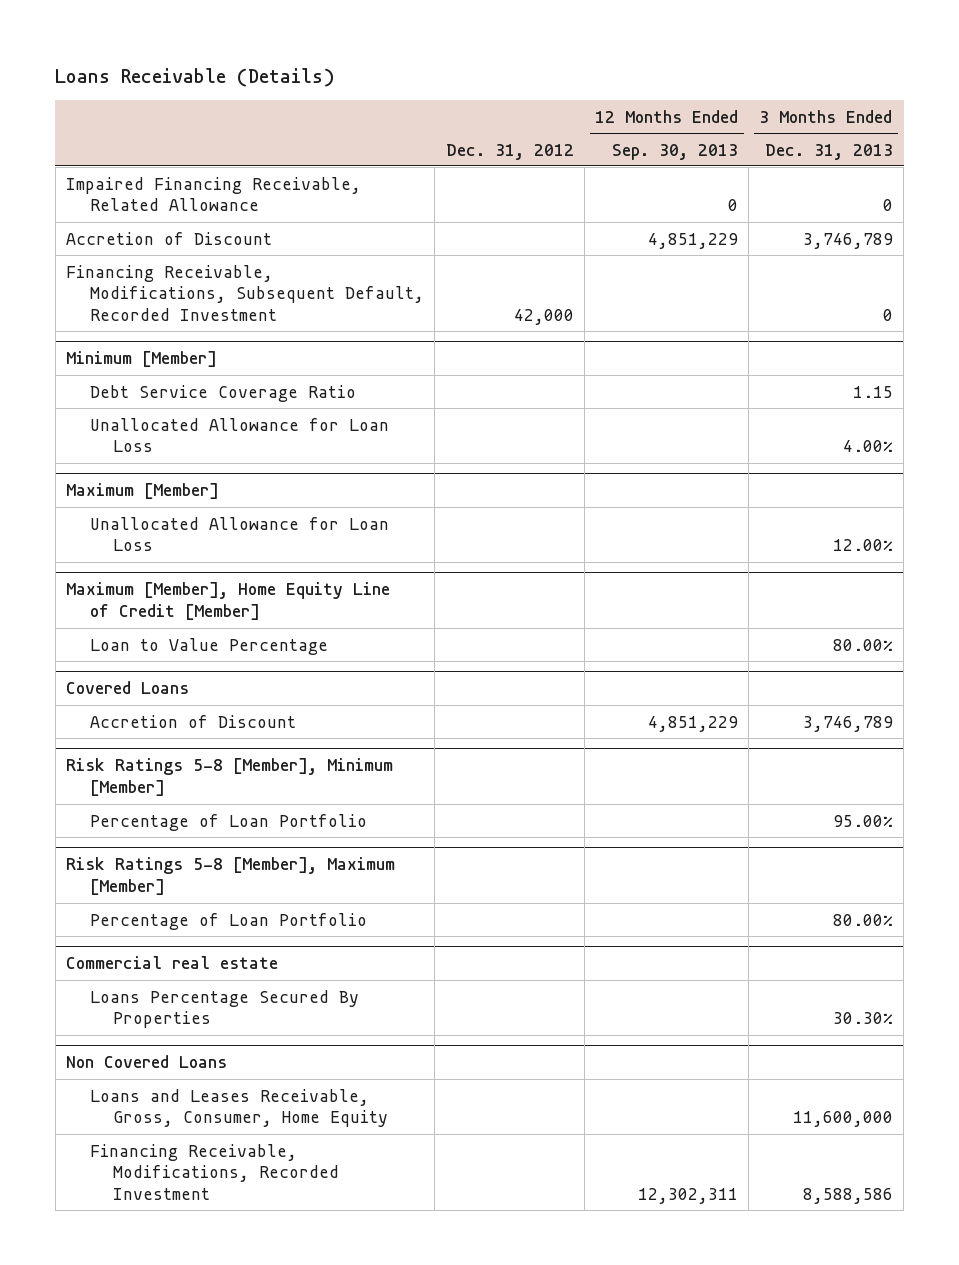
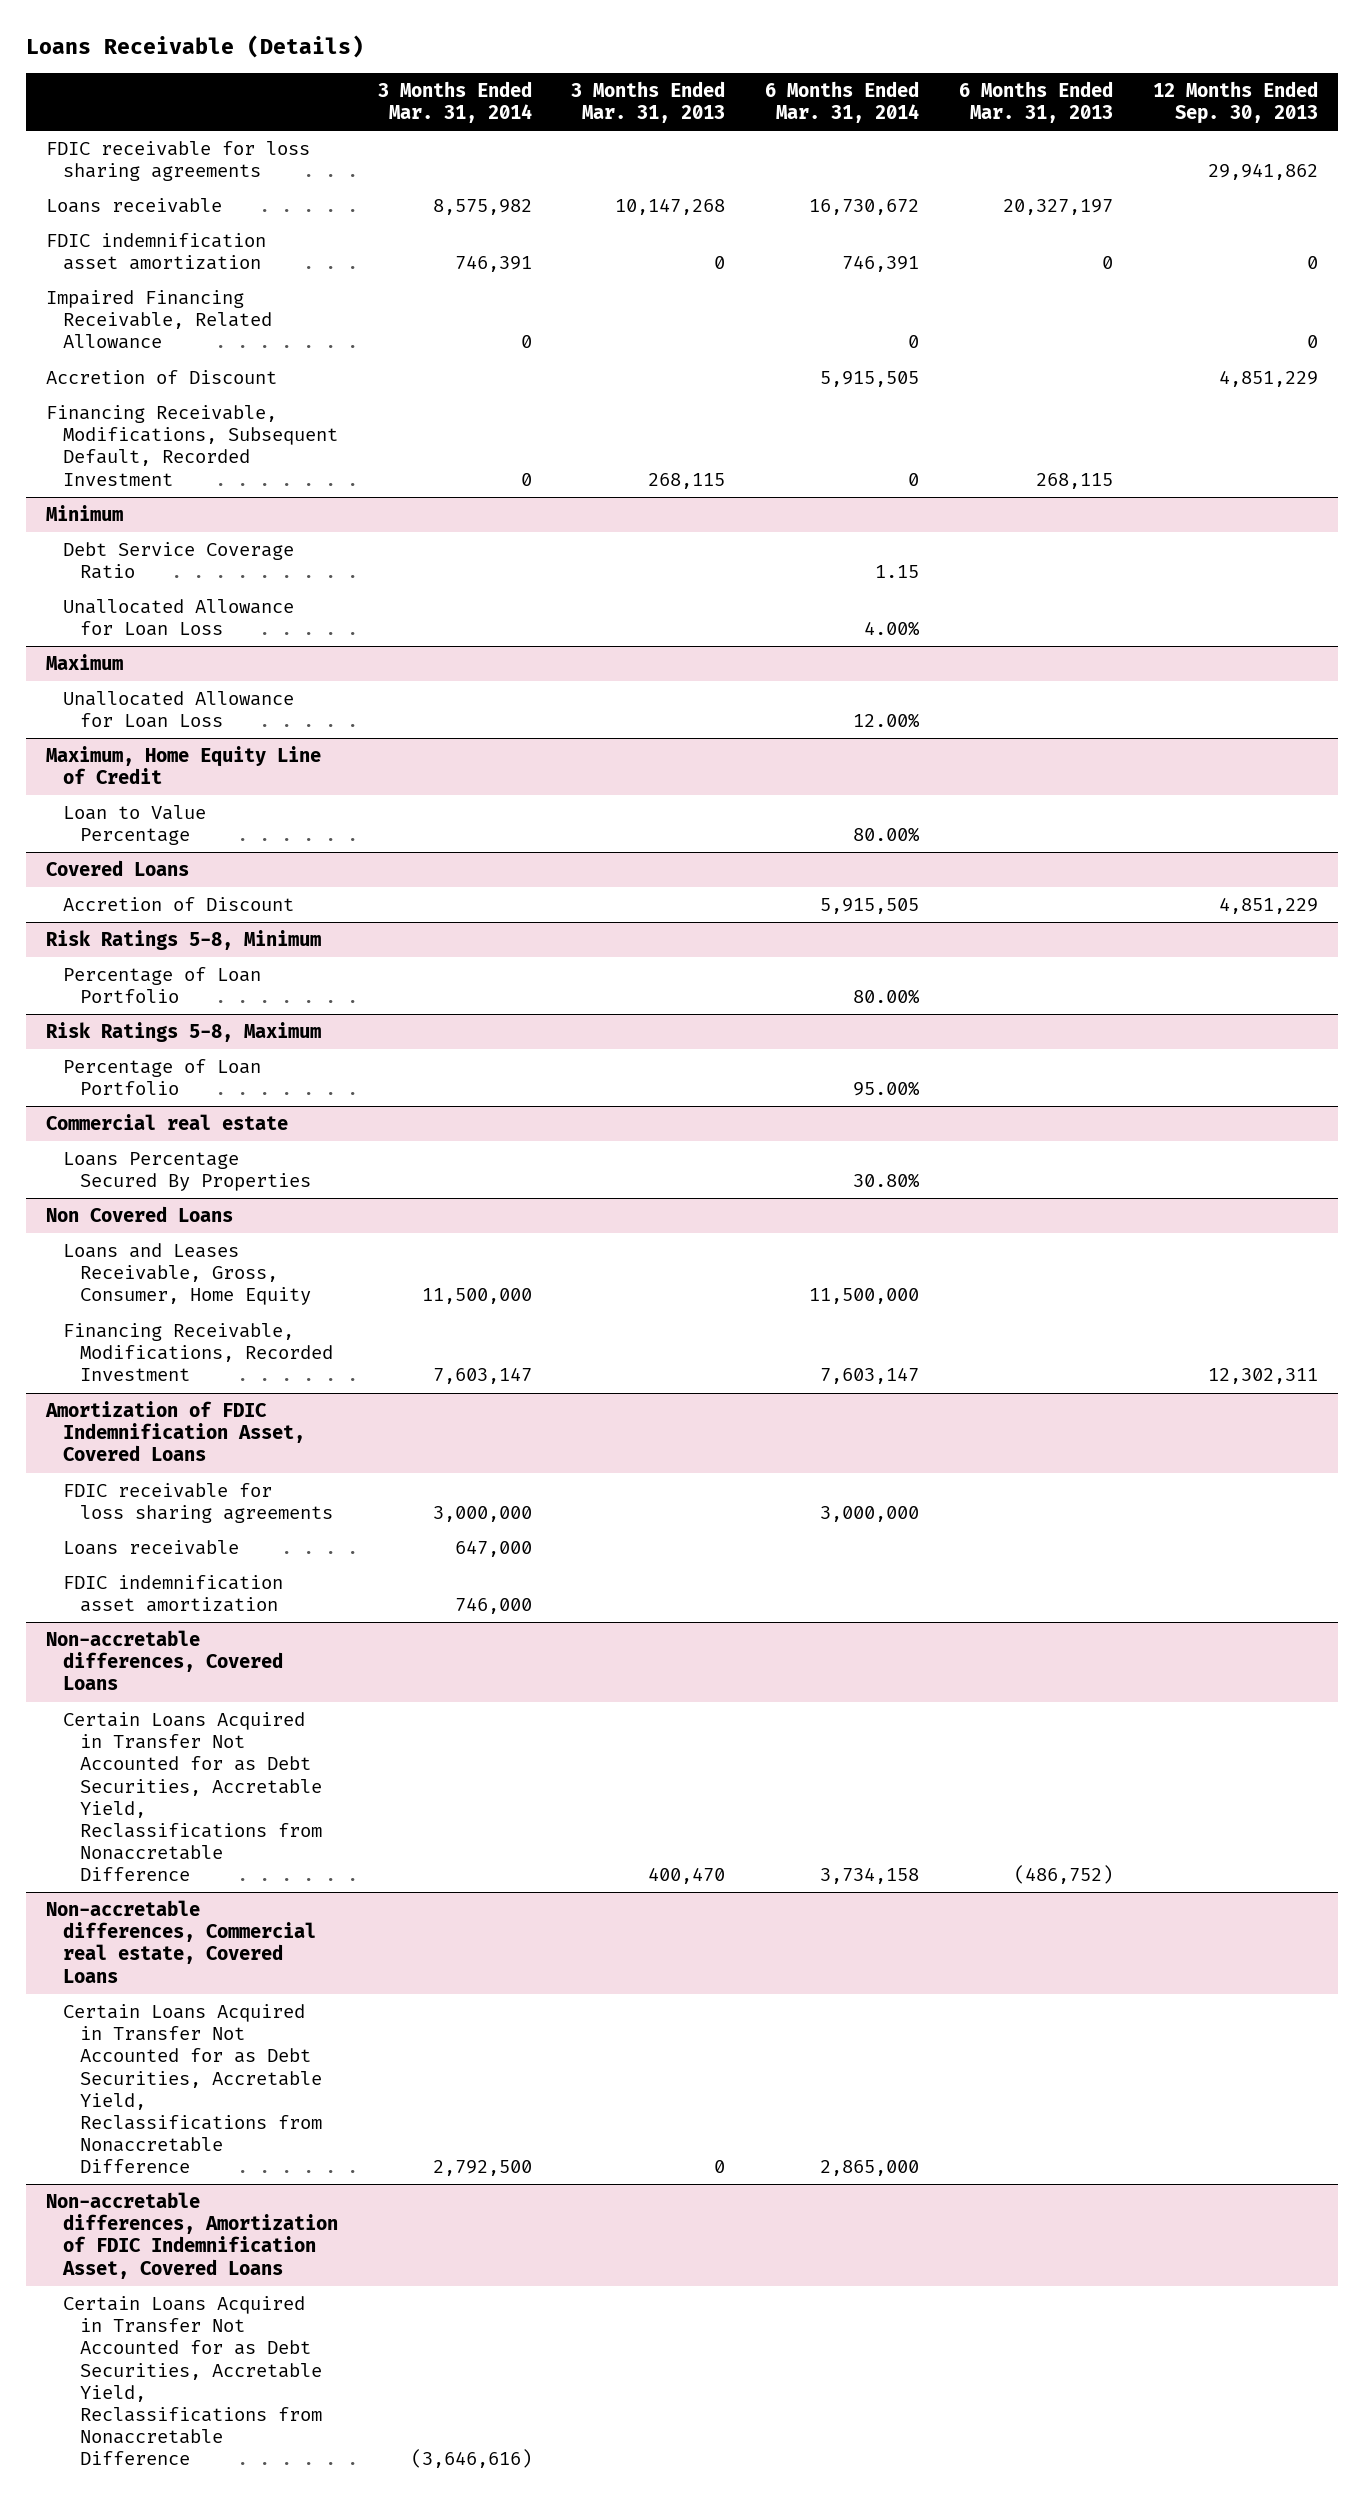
- | Dec. 31, 2012 | 12 Months Ended Sep. 30, 2013 | 3 Months Ended Dec. 31, 2013
+ | 3 Months Ended Mar. 31, 2014 | 3 Months Ended Mar. 31, 2013 | 6 Months Ended Mar. 31, 2014 | 6 Months Ended Mar. 31, 2013 | 12 Months Ended Sep. 30, 2013
+ FDIC receivable for loss sharing agreements | | | | | 29,941,862
+ Loans receivable | 8,575,982 | 10,147,268 | 16,730,672 | 20,327,197 |
+ FDIC indemnification asset amortization | 746,391 | 0 | 746,391 | 0 | 0
- Minimum [Member]
+ Minimum
- Maximum [Member]
+ Maximum
- Maximum [Member], Home Equity Line of Credit [Member]
+ Maximum, Home Equity Line of Credit
- Risk Ratings 5-8 [Member], Minimum [Member]
+ Risk Ratings 5-8, Minimum
- Risk Ratings 5-8 [Member], Maximum [Member]
+ Risk Ratings 5-8, Maximum
+ Amortization of FDIC Indemnification Asset, Covered Loans
+ FDIC receivable for loss sharing agreements | 3,000,000 | | 3,000,000 | |
+ Loans receivable | 647,000 | | | |
+ FDIC indemnification asset amortization | 746,000 | | | |
+ Non-accretable differences, Covered Loans
+ Certain Loans Acquired in Transfer Not Accounted for as Debt Securities, Accretable Yield, Reclassifications from Nonaccretable Difference | | 400,470 | 3,734,158 | (486,752) |
+ Non-accretable differences, Commercial real estate, Covered Loans
+ Certain Loans Acquired in Transfer Not Accounted for as Debt Securities, Accretable Yield, Reclassifications from Nonaccretable Difference | 2,792,500 | 0 | 2,865,000 | |
+ Non-accretable differences, Amortization of FDIC Indemnification Asset, Covered Loans
+ Certain Loans Acquired in Transfer Not Accounted for as Debt Securities, Accretable Yield, Reclassifications from Nonaccretable Difference | (3,646,616) | | | |

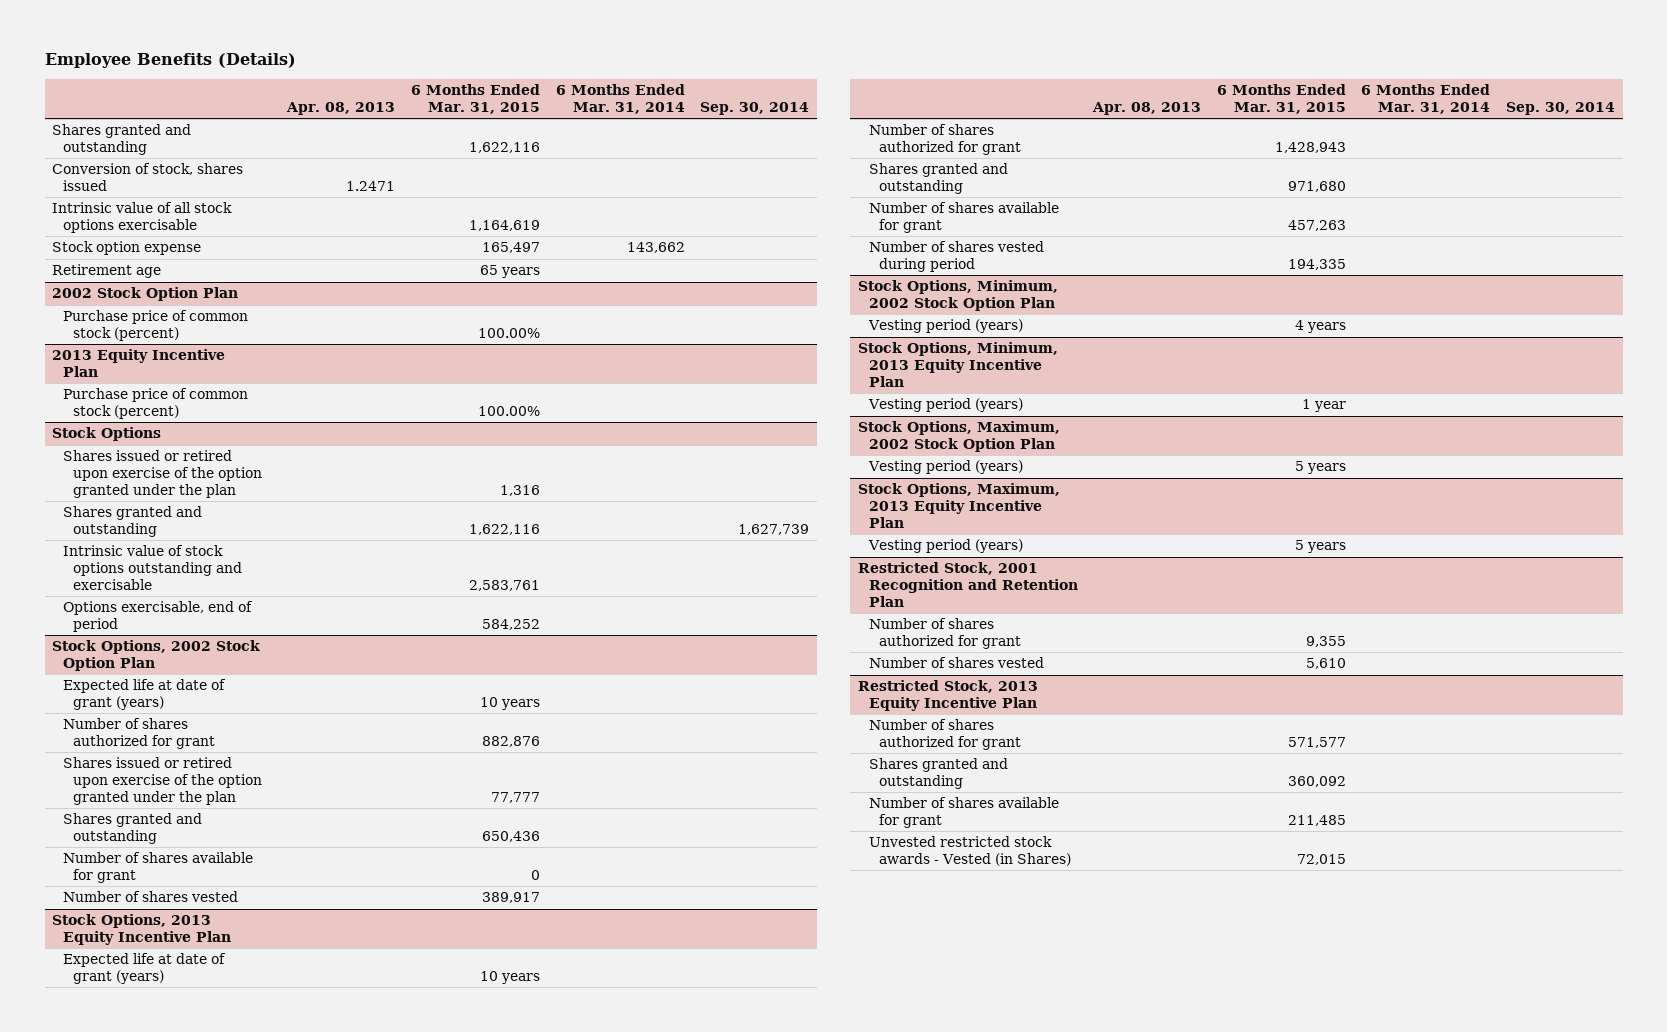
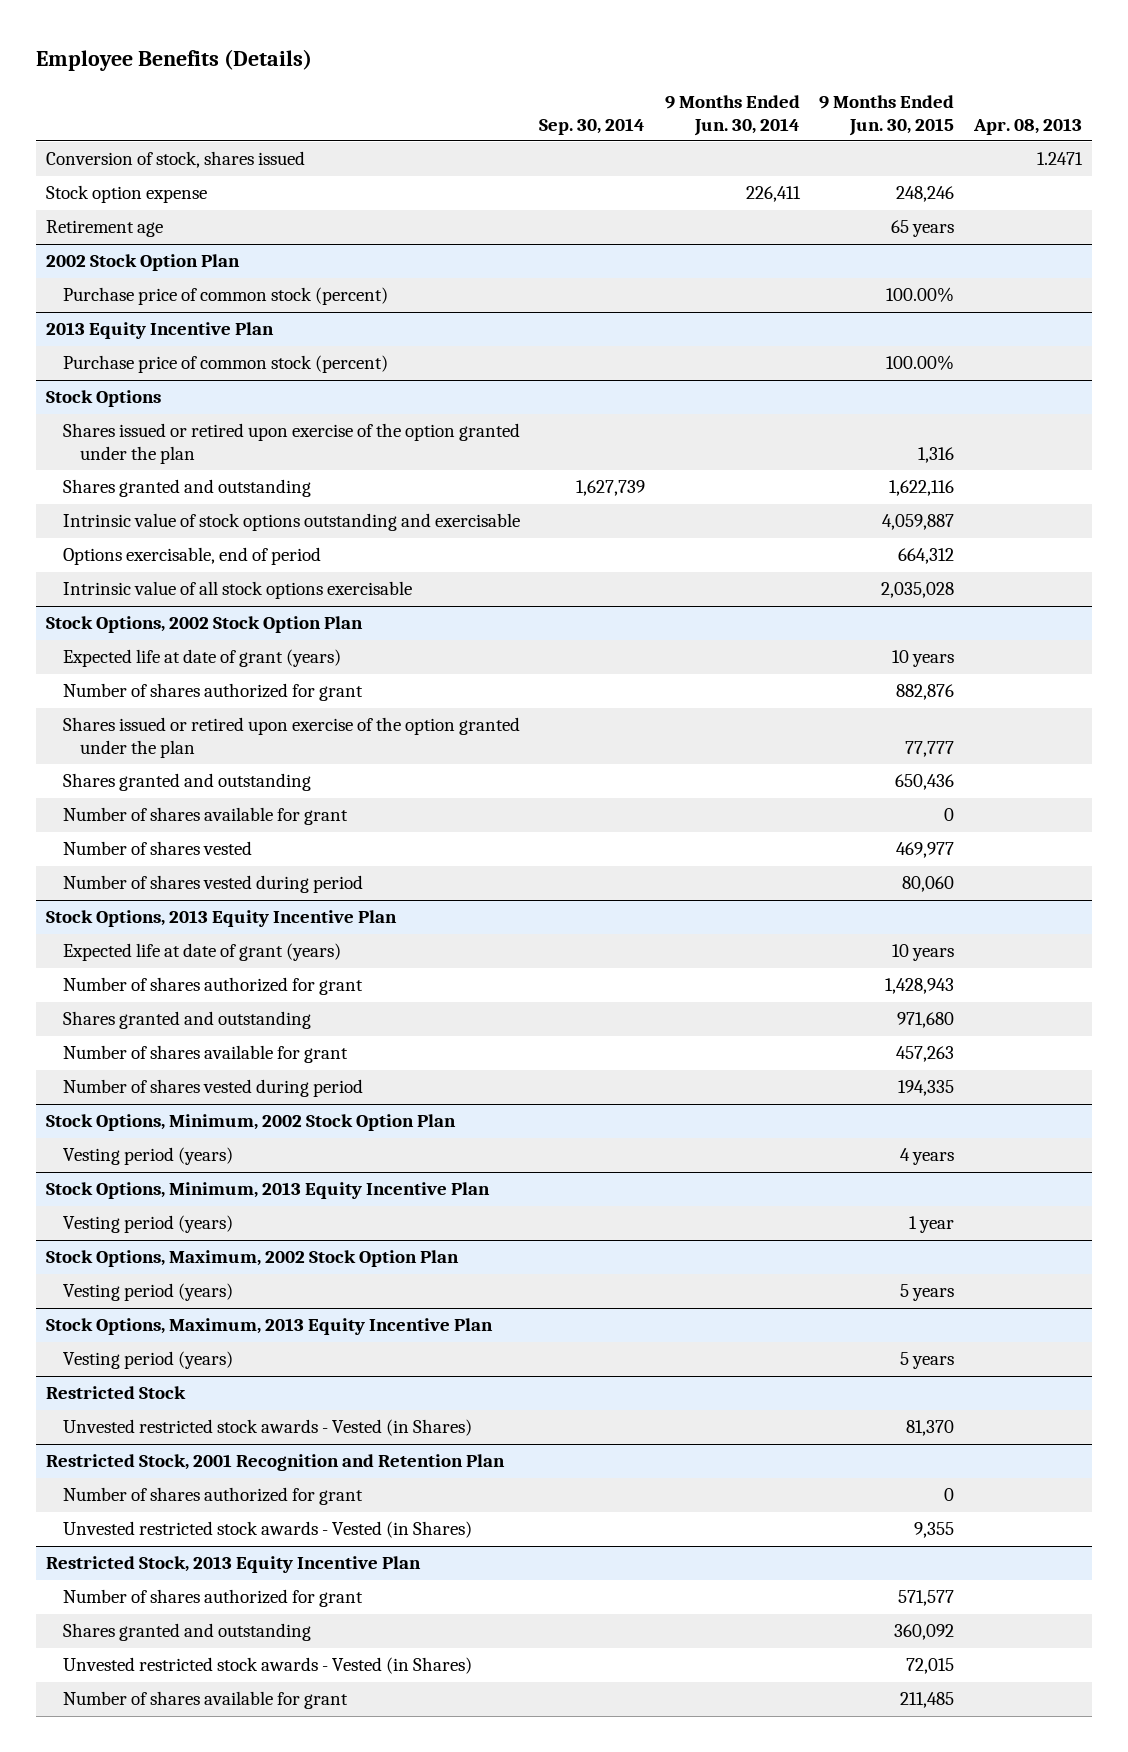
- | Apr. 08, 2013 | 6 Months Ended Mar. 31, 2015 | 6 Months Ended Mar. 31, 2014 | Sep. 30, 2014
+ | Sep. 30, 2014 | 9 Months Ended Jun. 30, 2014 | 9 Months Ended Jun. 30, 2015 | Apr. 08, 2013
- Shares granted and outstanding | | 1,622,116 | |
- Intrinsic value of all stock options exercisable | | 1,164,619 | |
@ Stock Options
+ Intrinsic value of all stock options exercisable | | | 2,035,028 |
@ Stock Options, 2002 Stock Option Plan
+ Number of shares vested during period | | | 80,060 |
+ Restricted Stock
+ Unvested restricted stock awards - Vested (in Shares) | | | 81,370 |
@ Restricted Stock, 2001 Recognition and Retention Plan
- Number of shares vested | | 5,610 | |
+ Unvested restricted stock awards - Vested (in Shares) | | | 9,355 |
@ Restricted Stock, 2013 Equity Incentive Plan
moved down: Number of shares available for grant | | | 211,485 |

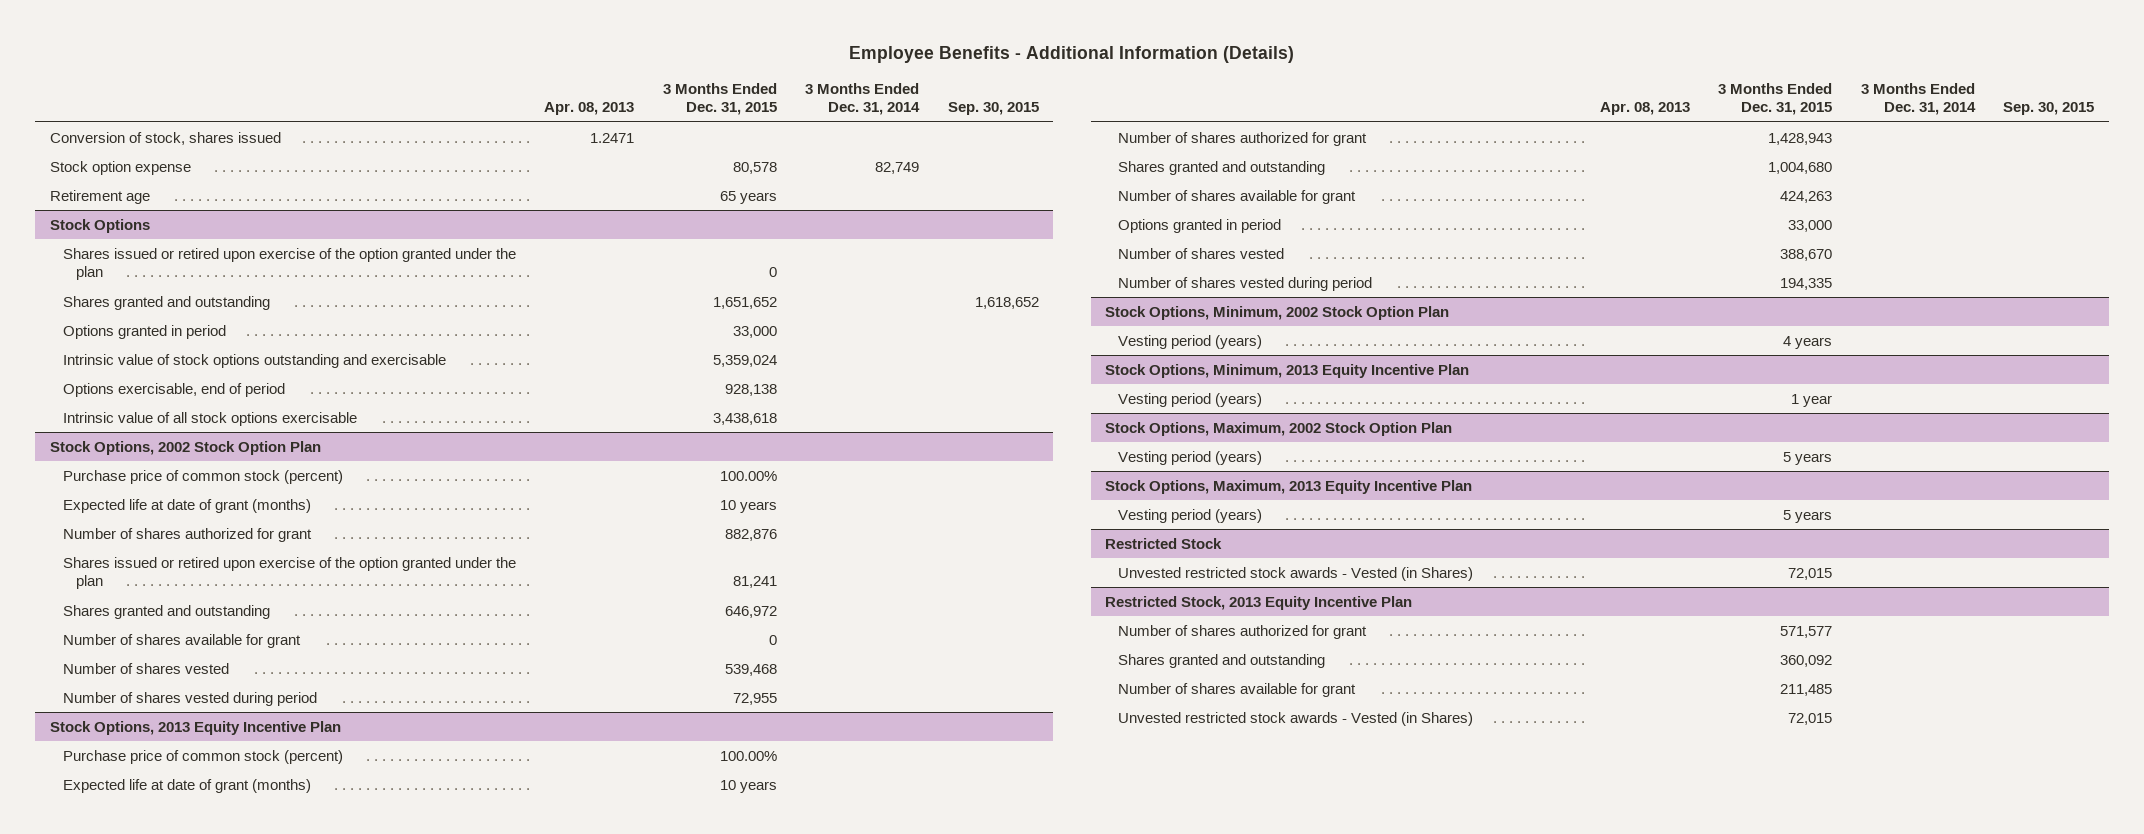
- Employee Benefits (Details)
+ Employee Benefits - Additional Information (Details)
- | Sep. 30, 2014 | 9 Months Ended Jun. 30, 2014 | 9 Months Ended Jun. 30, 2015 | Apr. 08, 2013
+ | Apr. 08, 2013 | 3 Months Ended Dec. 31, 2015 | 3 Months Ended Dec. 31, 2014 | Sep. 30, 2015
- 2002 Stock Option Plan
- Purchase price of common stock (percent) | | | 100.00% |
- 2013 Equity Incentive Plan
- Purchase price of common stock (percent) | | | 100.00% |
@ Stock Options
+ Options granted in period | | 33,000 | |
@ Stock Options, 2002 Stock Option Plan
- Expected life at date of grant (years) | | | 10 years |
+ Purchase price of common stock (percent) | | 100.00% | |
+ Expected life at date of grant (months) | | 10 years | |
@ Stock Options, 2013 Equity Incentive Plan
- Expected life at date of grant (years) | | | 10 years |
+ Purchase price of common stock (percent) | | 100.00% | |
+ Expected life at date of grant (months) | | 10 years | |
+ Options granted in period | | 33,000 | |
+ Number of shares vested | | 388,670 | |
- Restricted Stock, 2001 Recognition and Retention Plan
- Number of shares authorized for grant | | | 0 |
- Unvested restricted stock awards - Vested (in Shares) | | | 9,355 |
@ Restricted Stock, 2013 Equity Incentive Plan
moved down: Unvested restricted stock awards - Vested (in Shares) | | 72,015 | |

